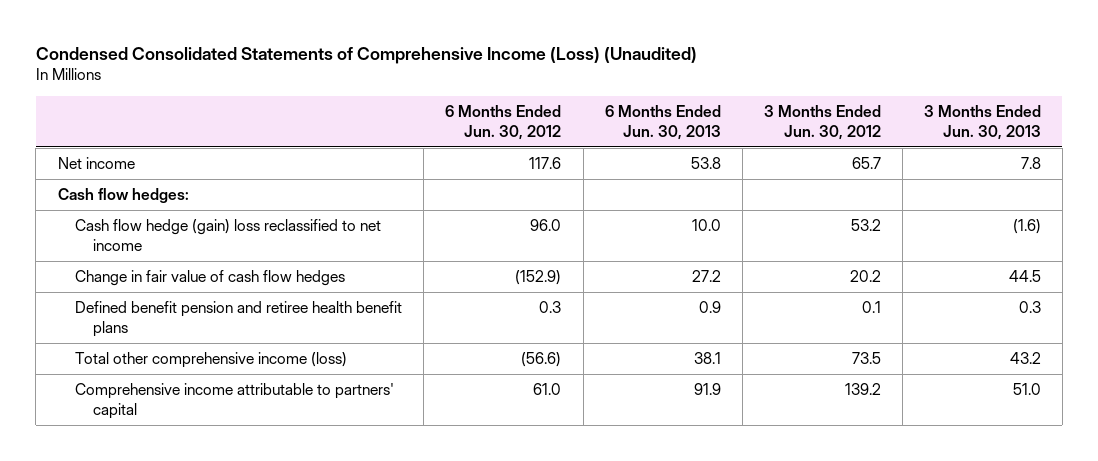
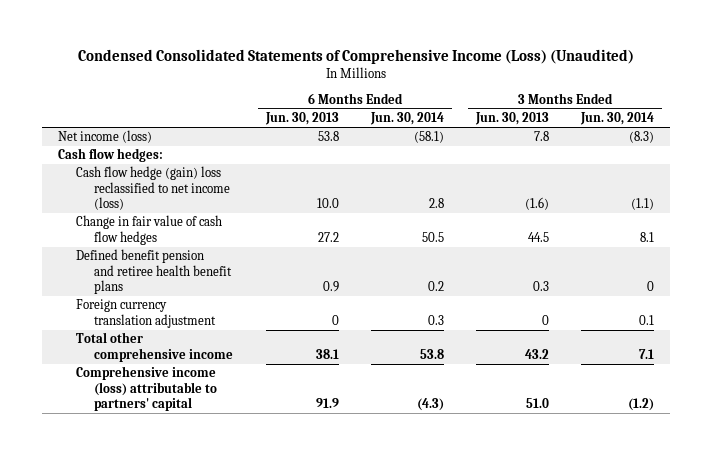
- | 6 Months Ended Jun. 30, 2012 | 6 Months Ended Jun. 30, 2013 | 3 Months Ended Jun. 30, 2012 | 3 Months Ended Jun. 30, 2013
+ | 6 Months Ended Jun. 30, 2013 | 6 Months Ended Jun. 30, 2014 | 3 Months Ended Jun. 30, 2013 | 3 Months Ended Jun. 30, 2014
- Net income | 117.6 | 53.8 | 65.7 | 7.8
+ Net income (loss) | 53.8 | (58.1) | 7.8 | (8.3)
- Cash flow hedge (gain) loss reclassified to net income | 96.0 | 10.0 | 53.2 | (1.6)
+ Cash flow hedge (gain) loss reclassified to net income (loss) | 10.0 | 2.8 | (1.6) | (1.1)
- Total other comprehensive income (loss) | (56.6) | 38.1 | 73.5 | 43.2
- Comprehensive income attributable to partners' capital | 61.0 | 91.9 | 139.2 | 51.0
+ Foreign currency translation adjustment | 0 | 0.3 | 0 | 0.1
+ Total other comprehensive income | 38.1 | 53.8 | 43.2 | 7.1
+ Comprehensive income (loss) attributable to partners' capital | 91.9 | (4.3) | 51.0 | (1.2)

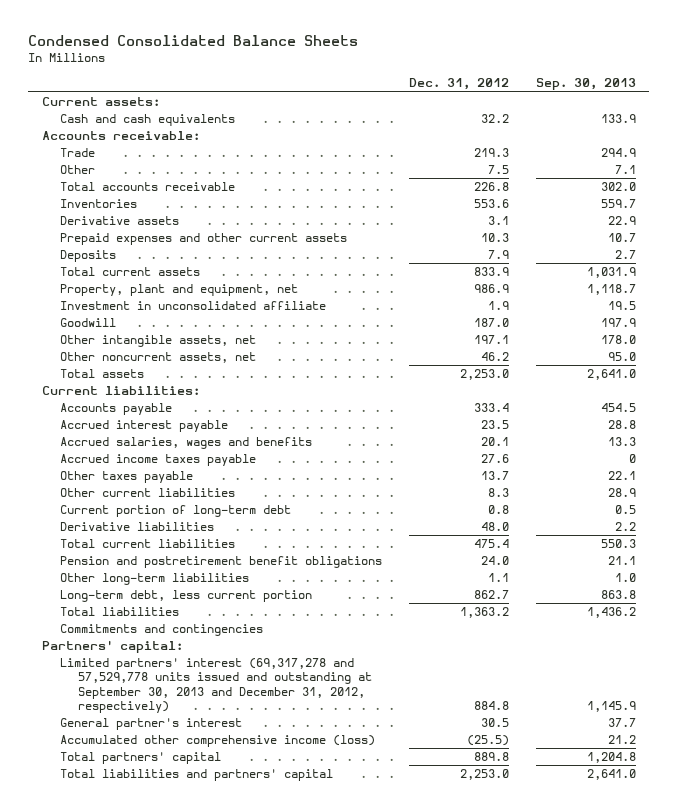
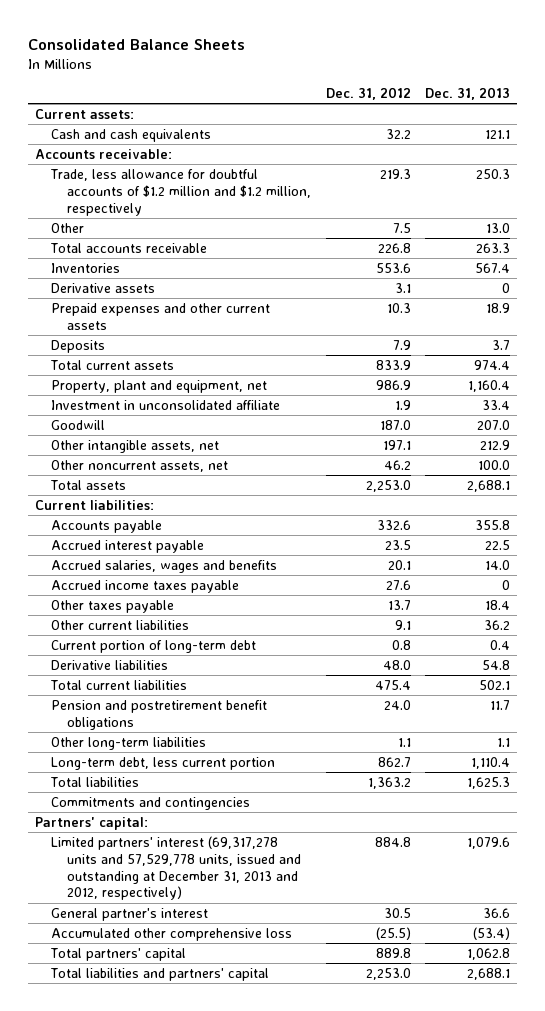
- Condensed Consolidated Balance Sheets
+ Consolidated Balance Sheets
- | Dec. 31, 2012 | Sep. 30, 2013
+ | Dec. 31, 2012 | Dec. 31, 2013
- Trade | 219.3 | 294.9
+ Trade, less allowance for doubtful accounts of $1.2 million and $1.2 million, respectively | 219.3 | 250.3
- Accounts payable | 333.4 | 454.5
+ Accounts payable | 332.6 | 355.8
- Other current liabilities | 8.3 | 28.9
+ Other current liabilities | 9.1 | 36.2
- Limited partners' interest (69,317,278 and 57,529,778 units issued and outstanding at September 30, 2013 and December 31, 2012, respectively) | 884.8 | 1,145.9
+ Limited partners' interest (69,317,278 units and 57,529,778 units, issued and outstanding at December 31, 2013 and 2012, respectively) | 884.8 | 1,079.6
- Accumulated other comprehensive income (loss) | (25.5) | 21.2
+ Accumulated other comprehensive loss | (25.5) | (53.4)

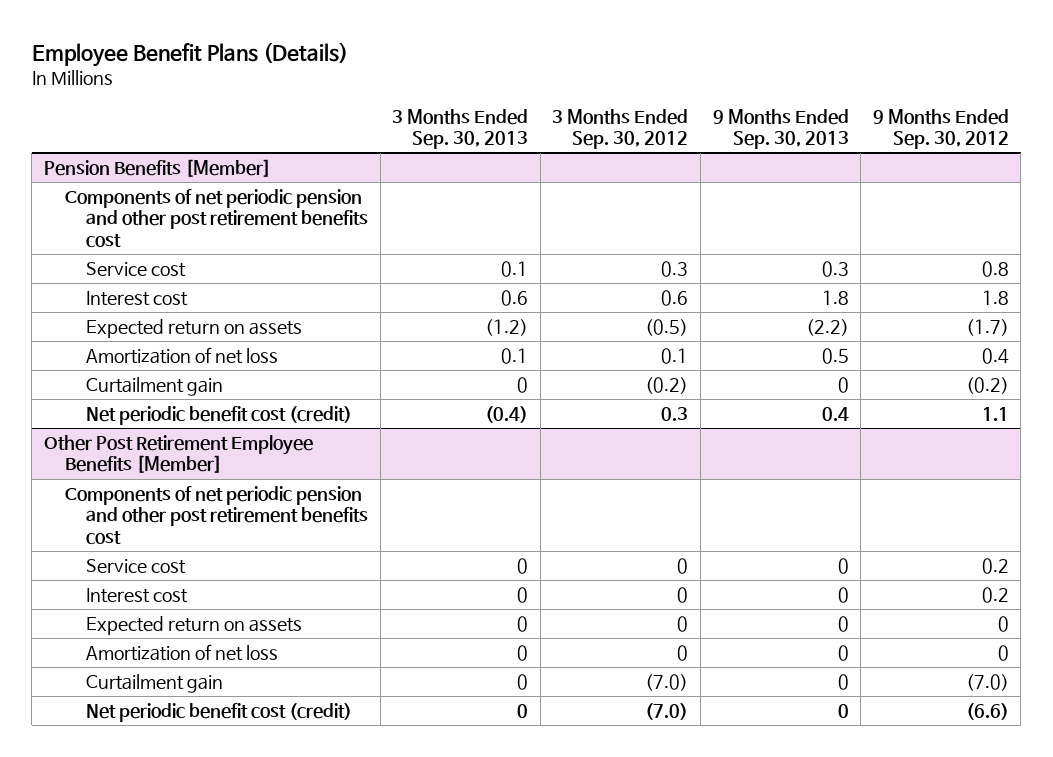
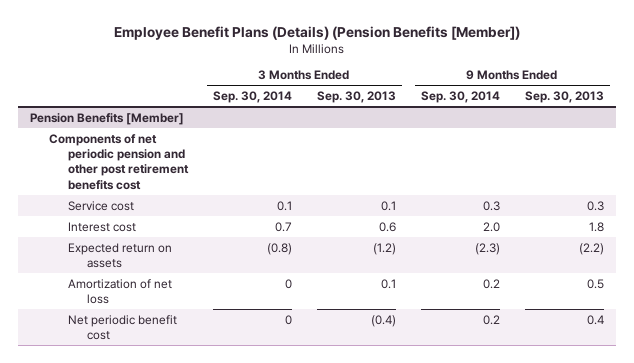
- Employee Benefit Plans (Details)
+ Employee Benefit Plans (Details) (Pension Benefits [Member])
- | 3 Months Ended Sep. 30, 2013 | 3 Months Ended Sep. 30, 2012 | 9 Months Ended Sep. 30, 2013 | 9 Months Ended Sep. 30, 2012
+ | 3 Months Ended Sep. 30, 2014 | 3 Months Ended Sep. 30, 2013 | 9 Months Ended Sep. 30, 2014 | 9 Months Ended Sep. 30, 2013
@ Pension Benefits [Member]
- Curtailment gain | 0 | (0.2) | 0 | (0.2)
- Net periodic benefit cost (credit) | (0.4) | 0.3 | 0.4 | 1.1
- Other Post Retirement Employee Benefits [Member]
- Components of net periodic pension and other post retirement benefits cost
- Service cost | 0 | 0 | 0 | 0.2
- Interest cost | 0 | 0 | 0 | 0.2
- Expected return on assets | 0 | 0 | 0 | 0
- Amortization of net loss | 0 | 0 | 0 | 0
- Curtailment gain | 0 | (7.0) | 0 | (7.0)
- Net periodic benefit cost (credit) | 0 | (7.0) | 0 | (6.6)
@ Pension Benefits [Member]
+ Net periodic benefit cost | 0 | (0.4) | 0.2 | 0.4

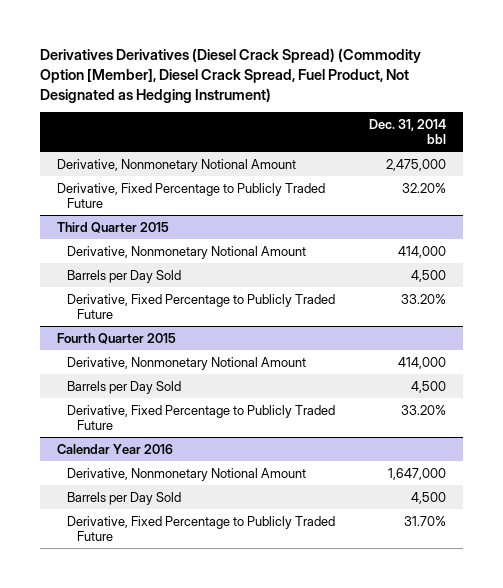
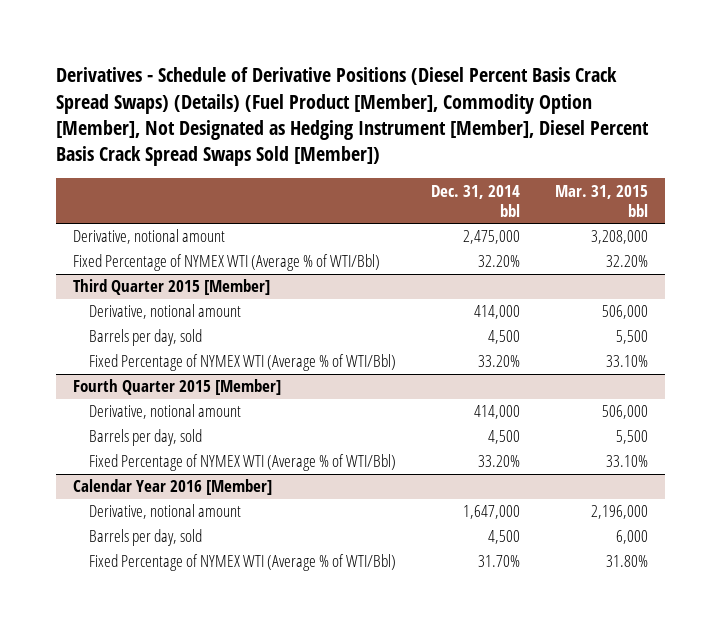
- Derivatives Derivatives (Diesel Crack Spread) (Commodity Option [Member], Diesel Crack Spread, Fuel Product, Not Designated as Hedging Instrument)
+ Derivatives - Schedule of Derivative Positions (Diesel Percent Basis Crack Spread Swaps) (Details) (Fuel Product [Member], Commodity Option [Member], Not Designated as Hedging Instrument [Member], Diesel Percent Basis Crack Spread Swaps Sold [Member])
- | Dec. 31, 2014 bbl
+ | Dec. 31, 2014 bbl | Mar. 31, 2015 bbl
- Derivative, Nonmonetary Notional Amount | 2,475,000
- Derivative, Fixed Percentage to Publicly Traded Future | 32.20%
- Third Quarter 2015
- Derivative, Nonmonetary Notional Amount | 414,000
- Barrels per Day Sold | 4,500
- Derivative, Fixed Percentage to Publicly Traded Future | 33.20%
- Fourth Quarter 2015
- Derivative, Nonmonetary Notional Amount | 414,000
- Barrels per Day Sold | 4,500
- Derivative, Fixed Percentage to Publicly Traded Future | 33.20%
- Calendar Year 2016
- Derivative, Nonmonetary Notional Amount | 1,647,000
- Barrels per Day Sold | 4,500
- Derivative, Fixed Percentage to Publicly Traded Future | 31.70%
+ Derivative, notional amount | 2,475,000 | 3,208,000
+ Fixed Percentage of NYMEX WTI (Average % of WTI/Bbl) | 32.20% | 32.20%
+ Third Quarter 2015 [Member]
+ Derivative, notional amount | 414,000 | 506,000
+ Barrels per day, sold | 4,500 | 5,500
+ Fixed Percentage of NYMEX WTI (Average % of WTI/Bbl) | 33.20% | 33.10%
+ Fourth Quarter 2015 [Member]
+ Derivative, notional amount | 414,000 | 506,000
+ Barrels per day, sold | 4,500 | 5,500
+ Fixed Percentage of NYMEX WTI (Average % of WTI/Bbl) | 33.20% | 33.10%
+ Calendar Year 2016 [Member]
+ Derivative, notional amount | 1,647,000 | 2,196,000
+ Barrels per day, sold | 4,500 | 6,000
+ Fixed Percentage of NYMEX WTI (Average % of WTI/Bbl) | 31.70% | 31.80%

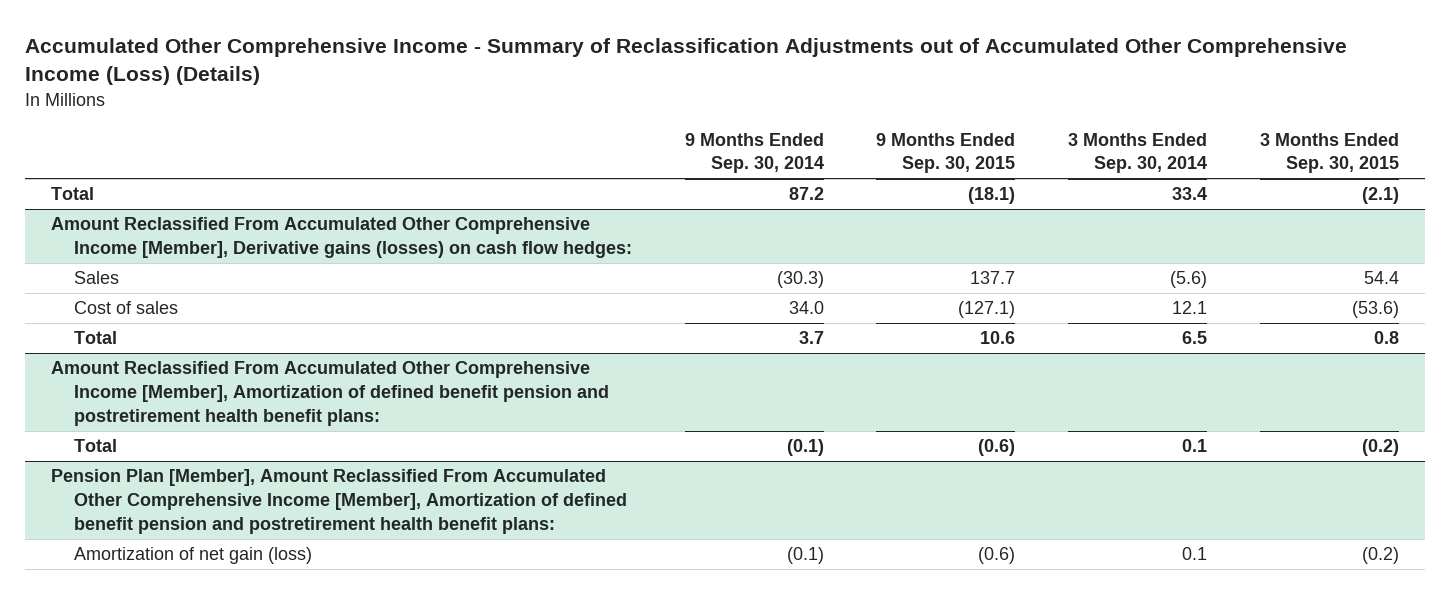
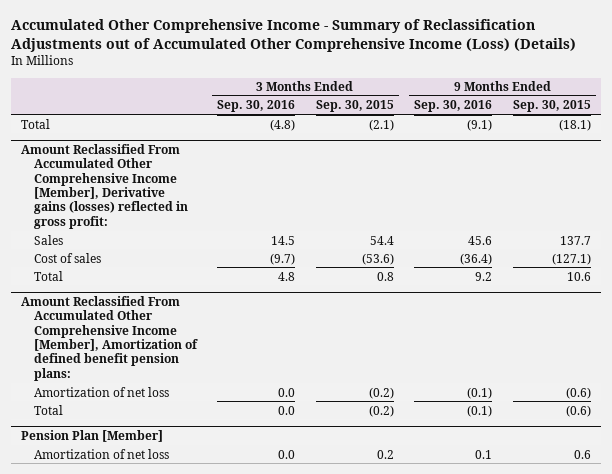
- | 9 Months Ended Sep. 30, 2014 | 9 Months Ended Sep. 30, 2015 | 3 Months Ended Sep. 30, 2014 | 3 Months Ended Sep. 30, 2015
+ | 3 Months Ended Sep. 30, 2016 | 3 Months Ended Sep. 30, 2015 | 9 Months Ended Sep. 30, 2016 | 9 Months Ended Sep. 30, 2015
- Amount Reclassified From Accumulated Other Comprehensive Income [Member], Derivative gains (losses) on cash flow hedges:
+ Amount Reclassified From Accumulated Other Comprehensive Income [Member], Derivative gains (losses) reflected in gross profit:
- Amount Reclassified From Accumulated Other Comprehensive Income [Member], Amortization of defined benefit pension and postretirement health benefit plans:
+ Amount Reclassified From Accumulated Other Comprehensive Income [Member], Amortization of defined benefit pension plans:
+ Amortization of net loss | 0.0 | (0.2) | (0.1) | (0.6)
- Pension Plan [Member], Amount Reclassified From Accumulated Other Comprehensive Income [Member], Amortization of defined benefit pension and postretirement health benefit plans:
- Amortization of net gain (loss) | (0.1) | (0.6) | 0.1 | (0.2)
+ Pension Plan [Member]
+ Amortization of net loss | 0.0 | 0.2 | 0.1 | 0.6

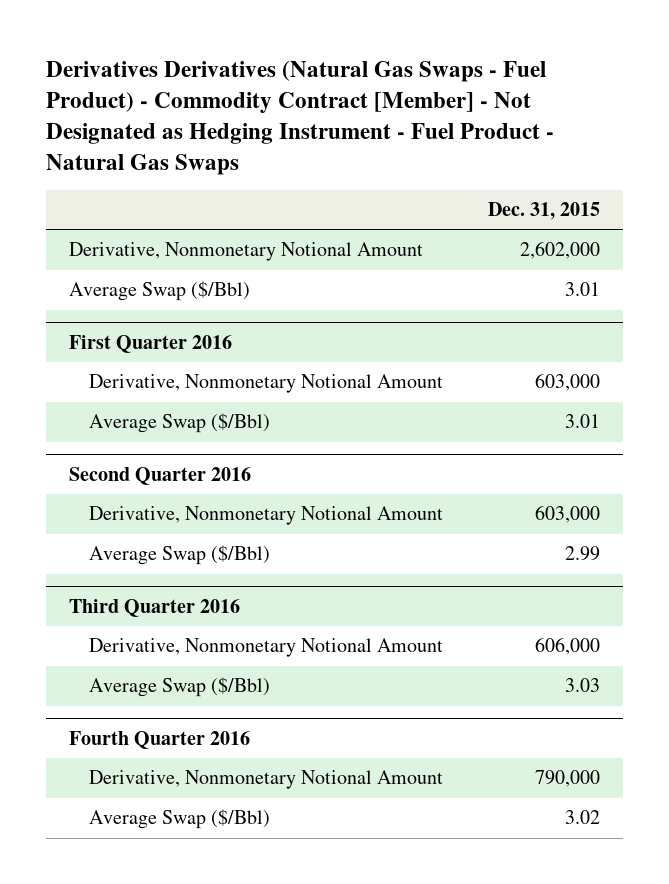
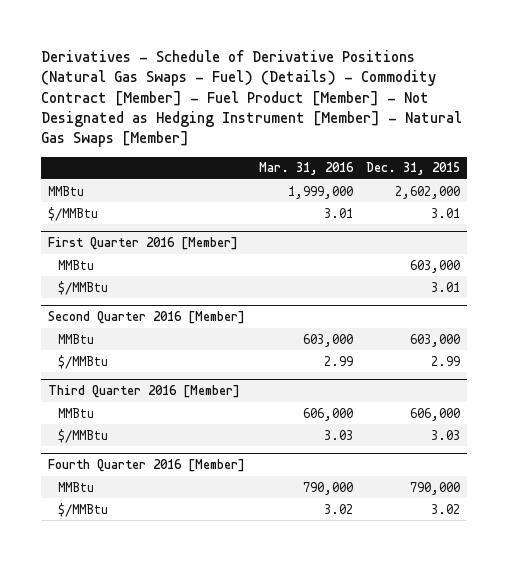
- Derivatives Derivatives (Natural Gas Swaps - Fuel Product) - Commodity Contract [Member] - Not Designated as Hedging Instrument - Fuel Product - Natural Gas Swaps
+ Derivatives - Schedule of Derivative Positions (Natural Gas Swaps - Fuel) (Details) - Commodity Contract [Member] - Fuel Product [Member] - Not Designated as Hedging Instrument [Member] - Natural Gas Swaps [Member]
- | Dec. 31, 2015
+ | Mar. 31, 2016 | Dec. 31, 2015
- Derivative, Nonmonetary Notional Amount | 2,602,000
- Average Swap ($/Bbl) | 3.01
- First Quarter 2016
- Derivative, Nonmonetary Notional Amount | 603,000
- Average Swap ($/Bbl) | 3.01
- Second Quarter 2016
- Derivative, Nonmonetary Notional Amount | 603,000
- Average Swap ($/Bbl) | 2.99
- Third Quarter 2016
- Derivative, Nonmonetary Notional Amount | 606,000
- Average Swap ($/Bbl) | 3.03
- Fourth Quarter 2016
- Derivative, Nonmonetary Notional Amount | 790,000
- Average Swap ($/Bbl) | 3.02
+ MMBtu | 1,999,000 | 2,602,000
+ $/MMBtu | 3.01 | 3.01
+ First Quarter 2016 [Member]
+ MMBtu | | 603,000
+ $/MMBtu | | 3.01
+ Second Quarter 2016 [Member]
+ MMBtu | 603,000 | 603,000
+ $/MMBtu | 2.99 | 2.99
+ Third Quarter 2016 [Member]
+ MMBtu | 606,000 | 606,000
+ $/MMBtu | 3.03 | 3.03
+ Fourth Quarter 2016 [Member]
+ MMBtu | 790,000 | 790,000
+ $/MMBtu | 3.02 | 3.02

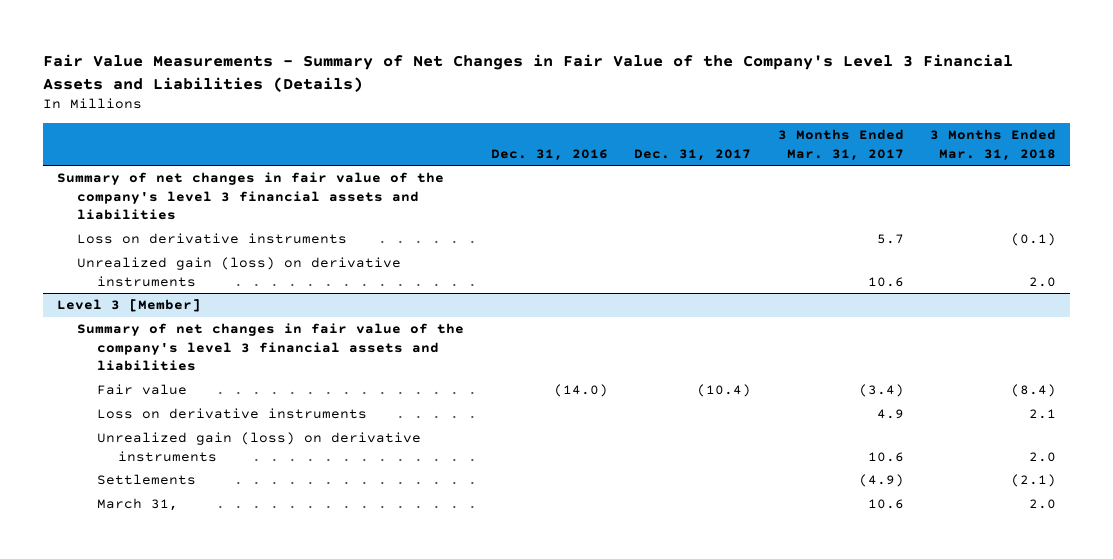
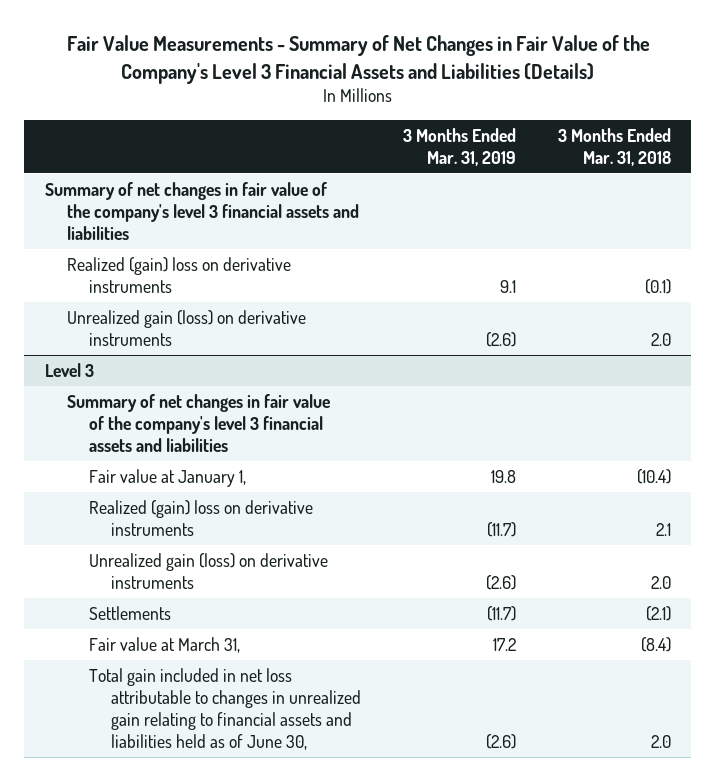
- | Dec. 31, 2016 | Dec. 31, 2017 | 3 Months Ended Mar. 31, 2017 | 3 Months Ended Mar. 31, 2018
+ | 3 Months Ended Mar. 31, 2019 | 3 Months Ended Mar. 31, 2018
- Loss on derivative instruments | | | 5.7 | (0.1)
+ Realized (gain) loss on derivative instruments | 9.1 | (0.1)
- Level 3 [Member]
+ Level 3
- Fair value | (14.0) | (10.4) | (3.4) | (8.4)
- Loss on derivative instruments | | | 4.9 | 2.1
+ Fair value at January 1, | 19.8 | (10.4)
+ Realized (gain) loss on derivative instruments | (11.7) | 2.1
- March 31, | | | 10.6 | 2.0
+ Fair value at March 31, | 17.2 | (8.4)
+ Total gain included in net loss attributable to changes in unrealized gain relating to financial assets and liabilities held as of June 30, | (2.6) | 2.0

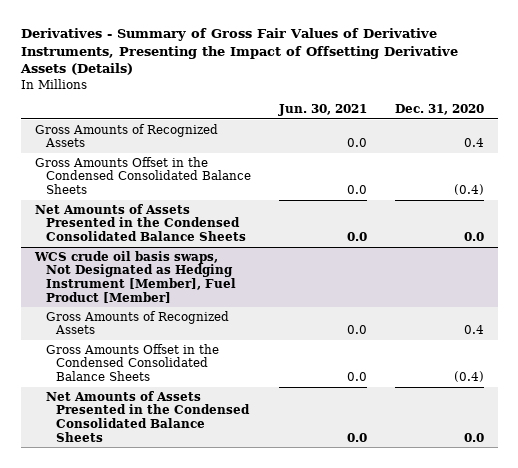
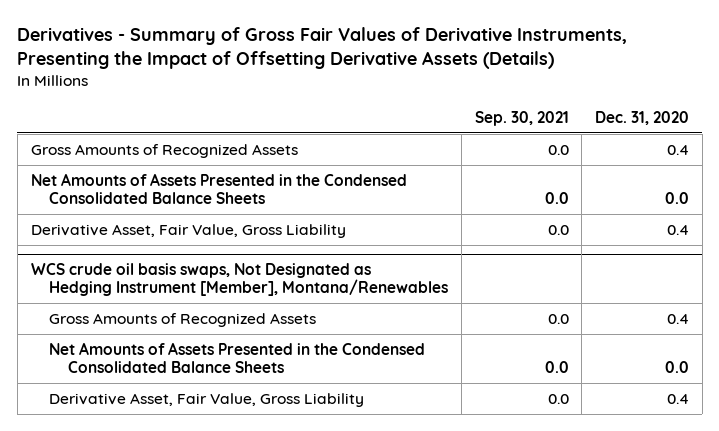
- | Jun. 30, 2021 | Dec. 31, 2020
+ | Sep. 30, 2021 | Dec. 31, 2020
- Gross Amounts Offset in the Condensed Consolidated Balance Sheets | 0.0 | (0.4)
- WCS crude oil basis swaps, Not Designated as Hedging Instrument [Member], Fuel Product [Member]
+ Derivative Asset, Fair Value, Gross Liability | 0.0 | 0.4
+ WCS crude oil basis swaps, Not Designated as Hedging Instrument [Member], Montana/Renewables
- Gross Amounts Offset in the Condensed Consolidated Balance Sheets | 0.0 | (0.4)
+ Derivative Asset, Fair Value, Gross Liability | 0.0 | 0.4

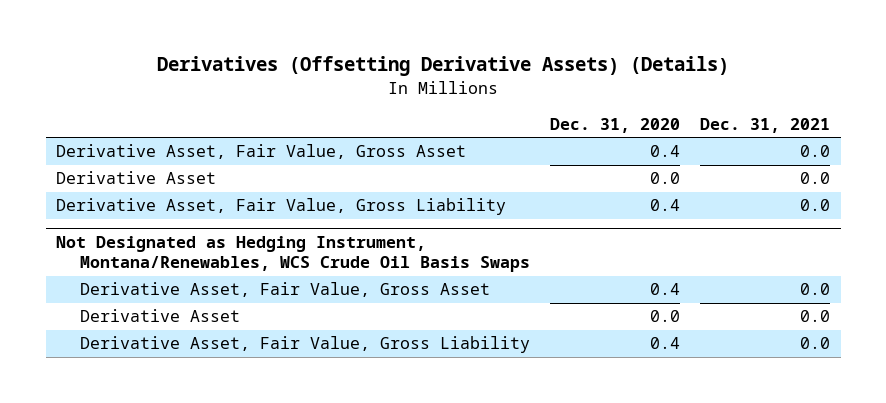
- Derivatives - Summary of Gross Fair Values of Derivative Instruments, Presenting the Impact of Offsetting Derivative Assets (Details)
+ Derivatives (Offsetting Derivative Assets) (Details)
- | Sep. 30, 2021 | Dec. 31, 2020
+ | Dec. 31, 2020 | Dec. 31, 2021
- Gross Amounts of Recognized Assets | 0.0 | 0.4
- Net Amounts of Assets Presented in the Condensed Consolidated Balance Sheets | 0.0 | 0.0
+ Derivative Asset, Fair Value, Gross Asset | 0.4 | 0.0
+ Derivative Asset | 0.0 | 0.0
- WCS crude oil basis swaps, Not Designated as Hedging Instrument [Member], Montana/Renewables
- Gross Amounts of Recognized Assets | 0.0 | 0.4
- Net Amounts of Assets Presented in the Condensed Consolidated Balance Sheets | 0.0 | 0.0
+ Not Designated as Hedging Instrument, Montana/Renewables, WCS Crude Oil Basis Swaps
+ Derivative Asset, Fair Value, Gross Asset | 0.4 | 0.0
+ Derivative Asset | 0.0 | 0.0

